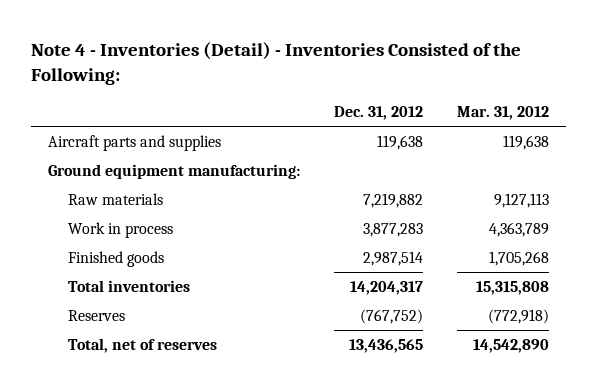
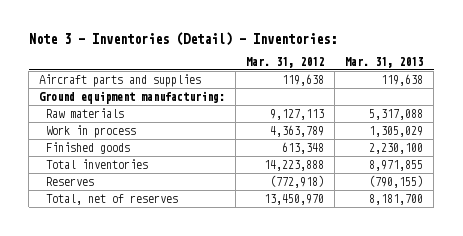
- Note 4 - Inventories (Detail) - Inventories Consisted of the Following:
+ Note 3 - Inventories (Detail) - Inventories:
- | Dec. 31, 2012 | Mar. 31, 2012
+ | Mar. 31, 2012 | Mar. 31, 2013
- Finished goods | 2,987,514 | 1,705,268
- Total inventories | 14,204,317 | 15,315,808
+ Finished goods | 613,348 | 2,230,100
+ Total inventories | 14,223,888 | 8,971,855
- Total, net of reserves | 13,436,565 | 14,542,890
+ Total, net of reserves | 13,450,970 | 8,181,700

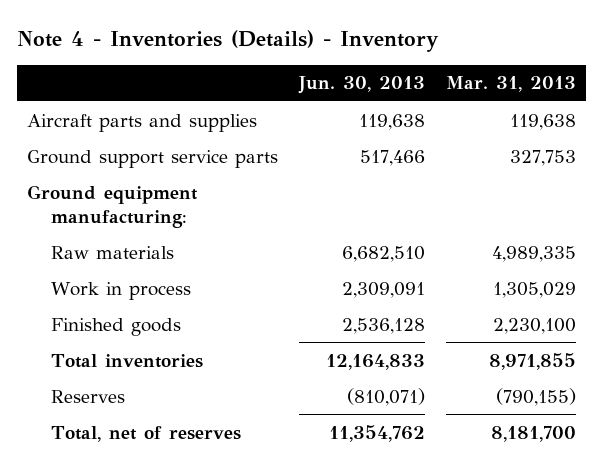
- Note 3 - Inventories (Detail) - Inventories:
+ Note 4 - Inventories (Details) - Inventory
- | Mar. 31, 2012 | Mar. 31, 2013
+ | Jun. 30, 2013 | Mar. 31, 2013
+ Ground support service parts | 517,466 | 327,753
- Raw materials | 9,127,113 | 5,317,088
+ Raw materials | 6,682,510 | 4,989,335

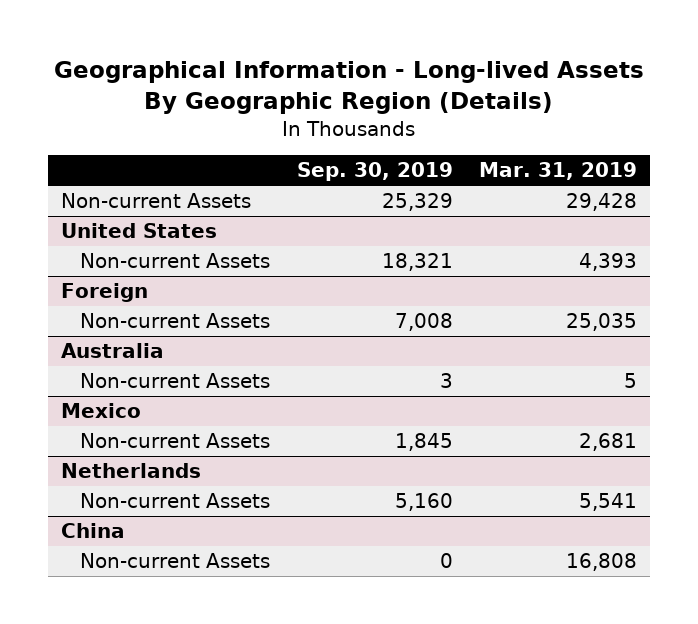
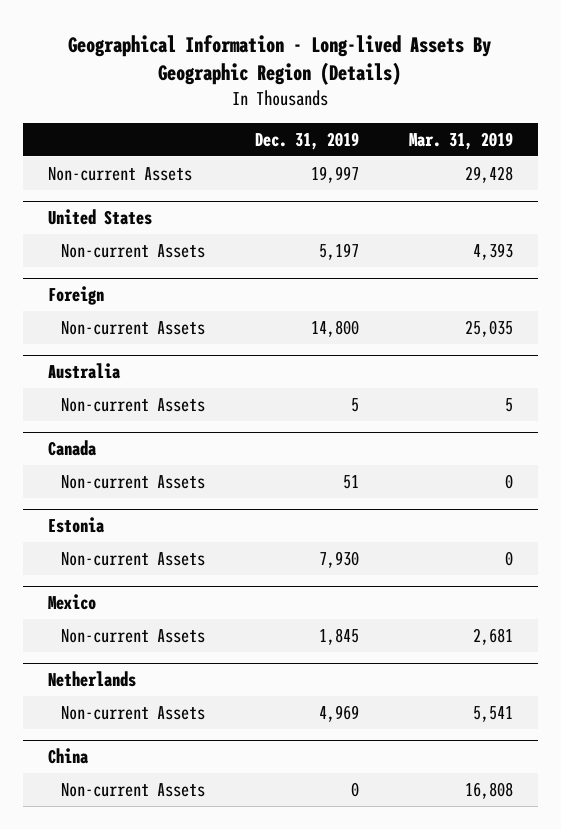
- | Sep. 30, 2019 | Mar. 31, 2019
+ | Dec. 31, 2019 | Mar. 31, 2019
+ Canada
+ Non-current Assets | 51 | 0
+ Estonia
+ Non-current Assets | 7,930 | 0

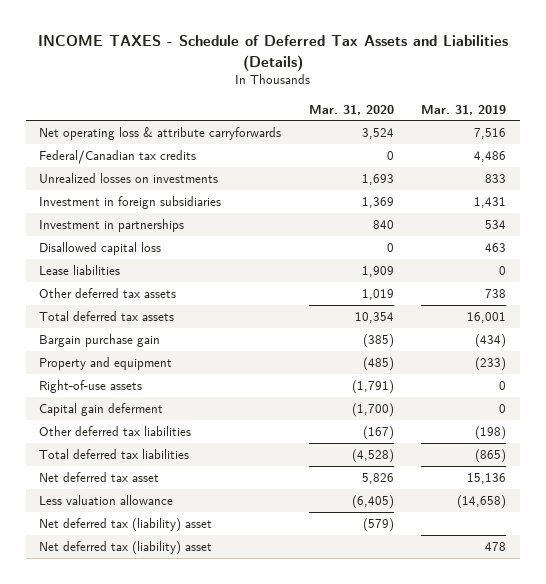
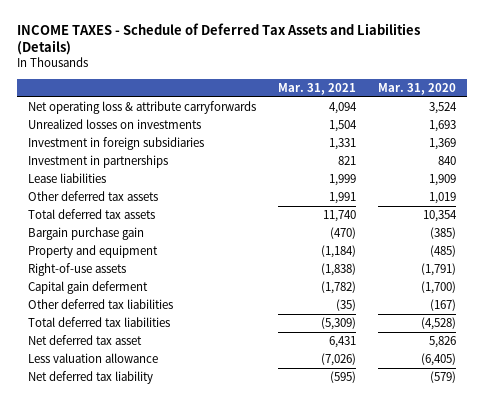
- | Mar. 31, 2020 | Mar. 31, 2019
+ | Mar. 31, 2021 | Mar. 31, 2020
- Federal/Canadian tax credits | 0 | 4,486
- Disallowed capital loss | 0 | 463
- Net deferred tax (liability) asset | (579) |
- Net deferred tax (liability) asset | | 478
+ Net deferred tax liability | (595) | (579)

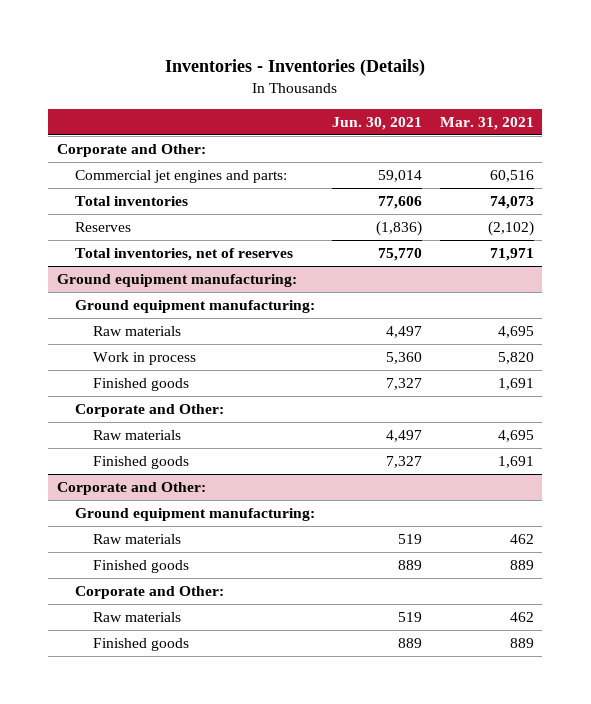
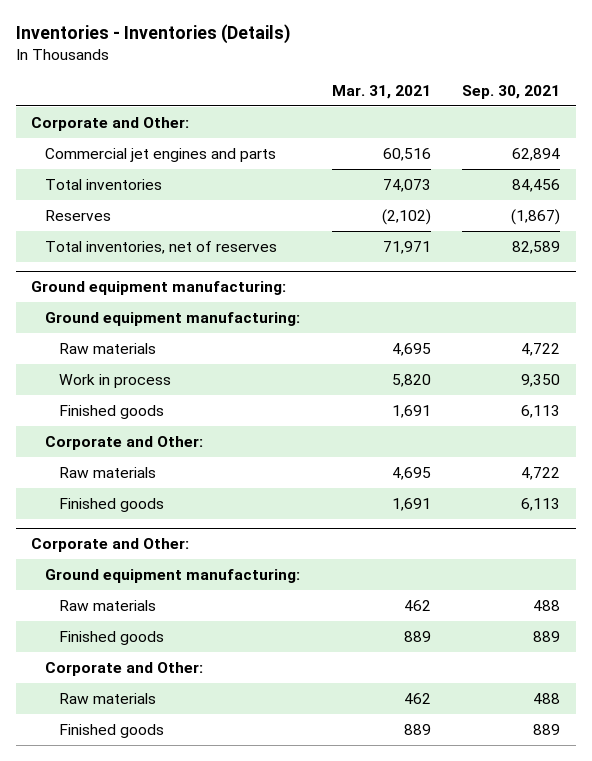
- | Jun. 30, 2021 | Mar. 31, 2021
+ | Mar. 31, 2021 | Sep. 30, 2021
- Commercial jet engines and parts: | 59,014 | 60,516
+ Commercial jet engines and parts | 60,516 | 62,894

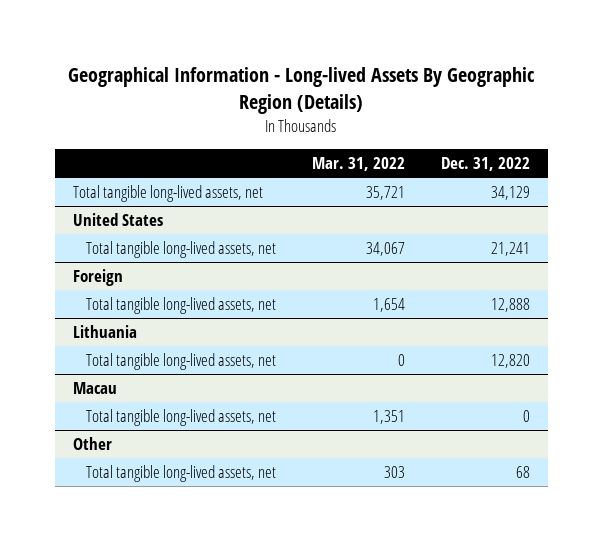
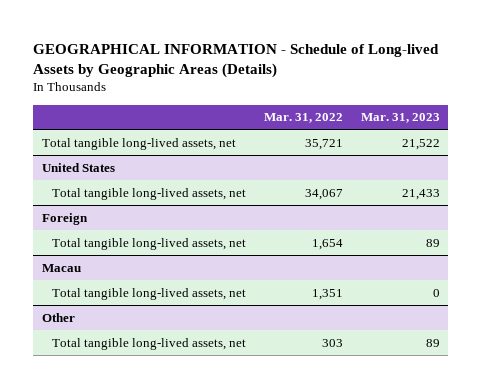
- Geographical Information - Long-lived Assets By Geographic Region (Details)
+ GEOGRAPHICAL INFORMATION - Schedule of Long-lived Assets by Geographic Areas (Details)
- | Mar. 31, 2022 | Dec. 31, 2022
+ | Mar. 31, 2022 | Mar. 31, 2023
- Lithuania
- Total tangible long-lived assets, net | 0 | 12,820

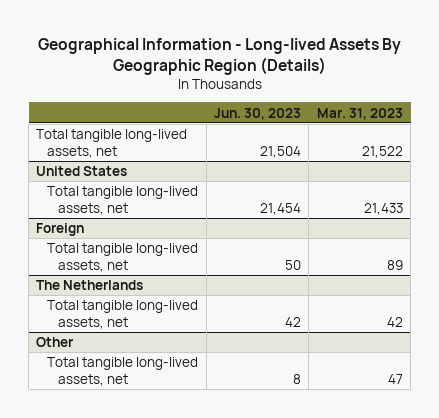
- GEOGRAPHICAL INFORMATION - Schedule of Long-lived Assets by Geographic Areas (Details)
+ Geographical Information - Long-lived Assets By Geographic Region (Details)
- | Mar. 31, 2022 | Mar. 31, 2023
+ | Jun. 30, 2023 | Mar. 31, 2023
- Macau
- Total tangible long-lived assets, net | 1,351 | 0
+ The Netherlands
+ Total tangible long-lived assets, net | 42 | 42
@ Other
- Total tangible long-lived assets, net | 303 | 89
+ Total tangible long-lived assets, net | 8 | 47

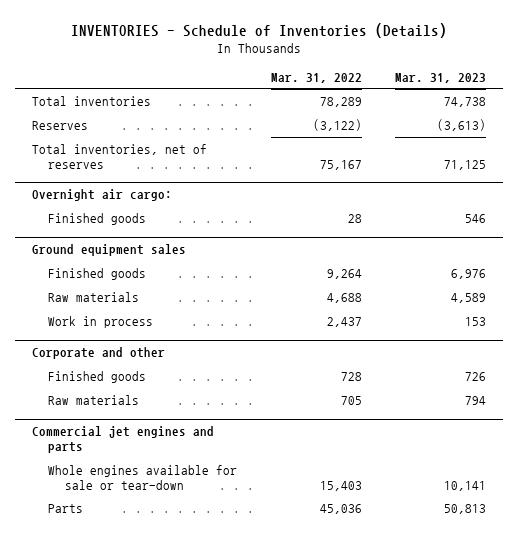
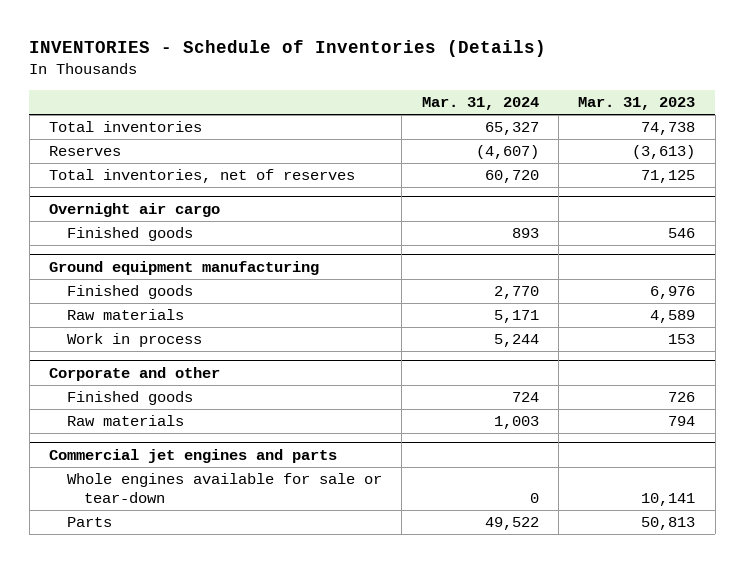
- | Mar. 31, 2022 | Mar. 31, 2023
+ | Mar. 31, 2024 | Mar. 31, 2023
- Overnight air cargo:
+ Overnight air cargo
- Ground equipment sales
+ Ground equipment manufacturing

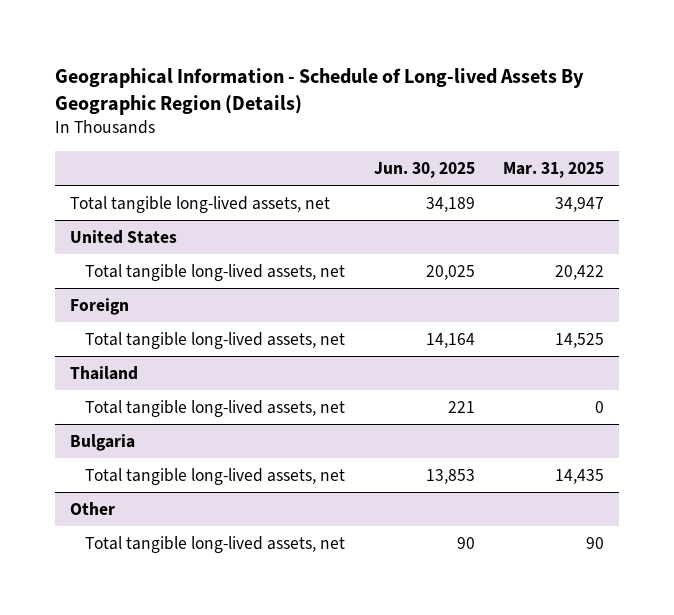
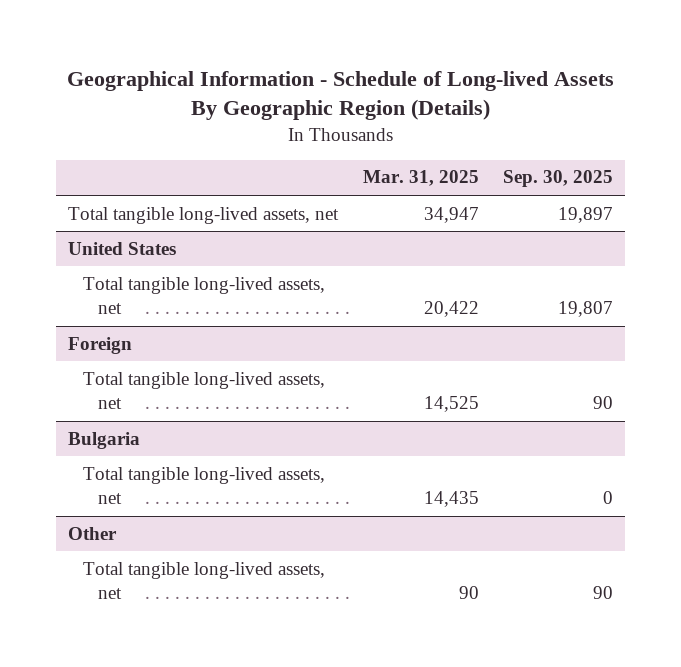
- | Jun. 30, 2025 | Mar. 31, 2025
+ | Mar. 31, 2025 | Sep. 30, 2025
- Thailand
- Total tangible long-lived assets, net | 221 | 0

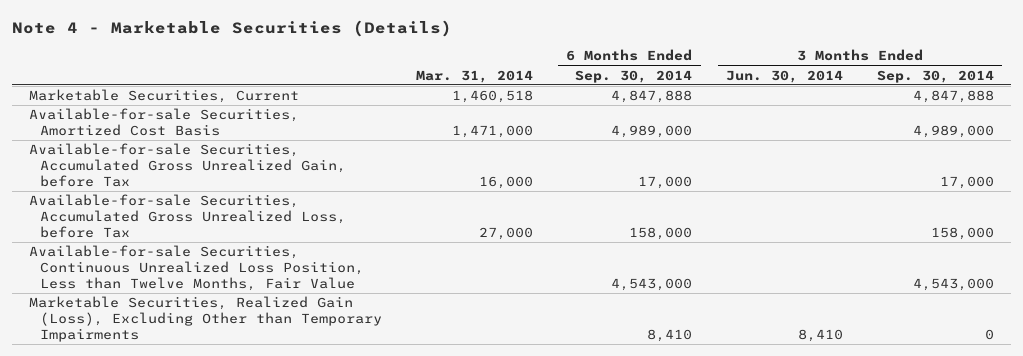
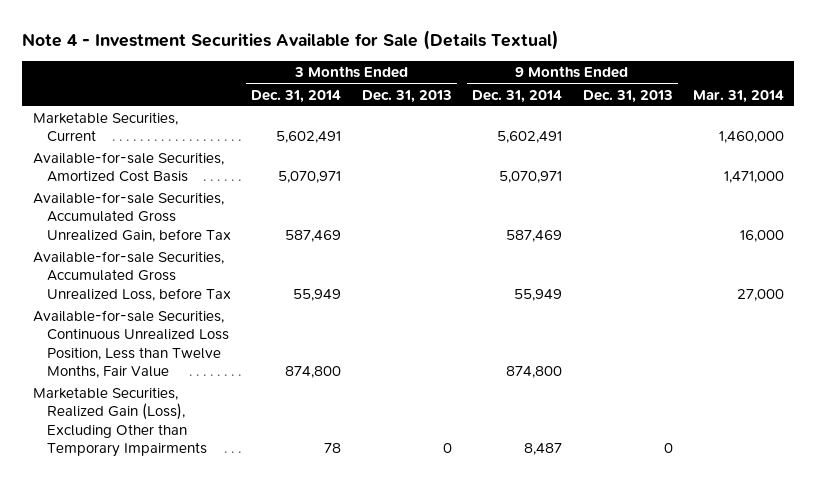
- Note 4 - Marketable Securities (Details)
+ Note 4 - Investment Securities Available for Sale (Details Textual)
- | Mar. 31, 2014 | 6 Months Ended Sep. 30, 2014 | 3 Months Ended Jun. 30, 2014 | 3 Months Ended Sep. 30, 2014
+ | 3 Months Ended Dec. 31, 2014 | 3 Months Ended Dec. 31, 2013 | 9 Months Ended Dec. 31, 2014 | 9 Months Ended Dec. 31, 2013 | Mar. 31, 2014
- Marketable Securities, Current | 1,460,518 | 4,847,888 | | 4,847,888
+ Marketable Securities, Current | 5,602,491 | | 5,602,491 | | 1,460,000

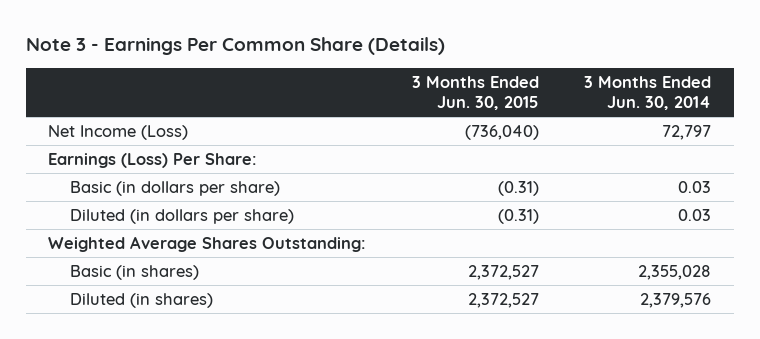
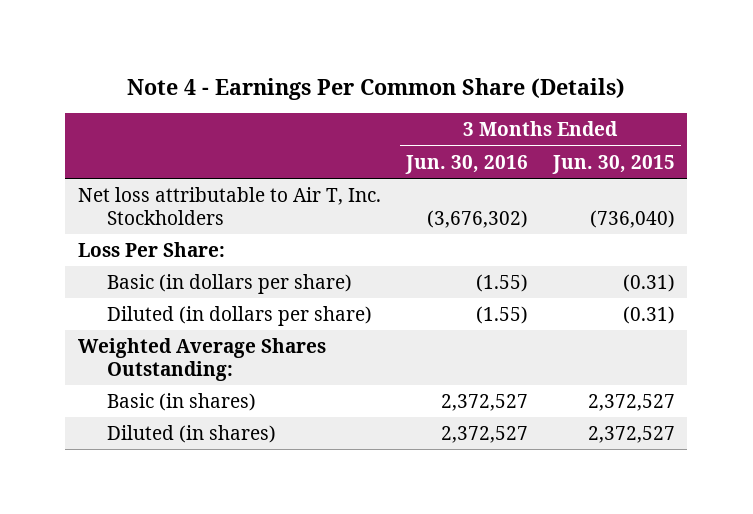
- Note 3 - Earnings Per Common Share (Details)
+ Note 4 - Earnings Per Common Share (Details)
- | 3 Months Ended Jun. 30, 2015 | 3 Months Ended Jun. 30, 2014
+ | 3 Months Ended Jun. 30, 2016 | 3 Months Ended Jun. 30, 2015
- Net Income (Loss) | (736,040) | 72,797
- Earnings (Loss) Per Share:
+ Net loss attributable to Air T, Inc. Stockholders | (3,676,302) | (736,040)
+ Loss Per Share:

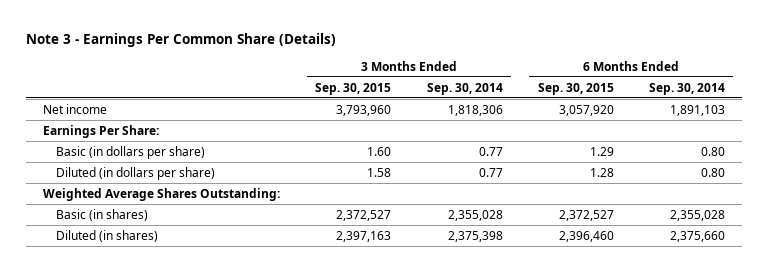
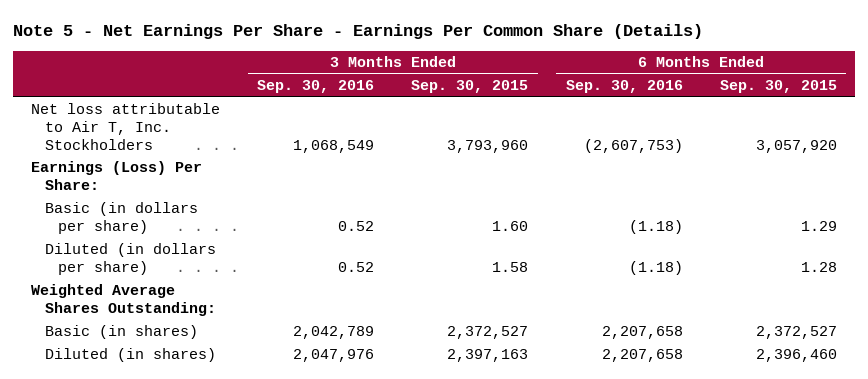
- Note 3 - Earnings Per Common Share (Details)
+ Note 5 - Net Earnings Per Share - Earnings Per Common Share (Details)
- | 3 Months Ended Sep. 30, 2015 | 3 Months Ended Sep. 30, 2014 | 6 Months Ended Sep. 30, 2015 | 6 Months Ended Sep. 30, 2014
+ | 3 Months Ended Sep. 30, 2016 | 3 Months Ended Sep. 30, 2015 | 6 Months Ended Sep. 30, 2016 | 6 Months Ended Sep. 30, 2015
- Net income | 3,793,960 | 1,818,306 | 3,057,920 | 1,891,103
- Earnings Per Share:
+ Net loss attributable to Air T, Inc. Stockholders | 1,068,549 | 3,793,960 | (2,607,753) | 3,057,920
+ Earnings (Loss) Per Share:

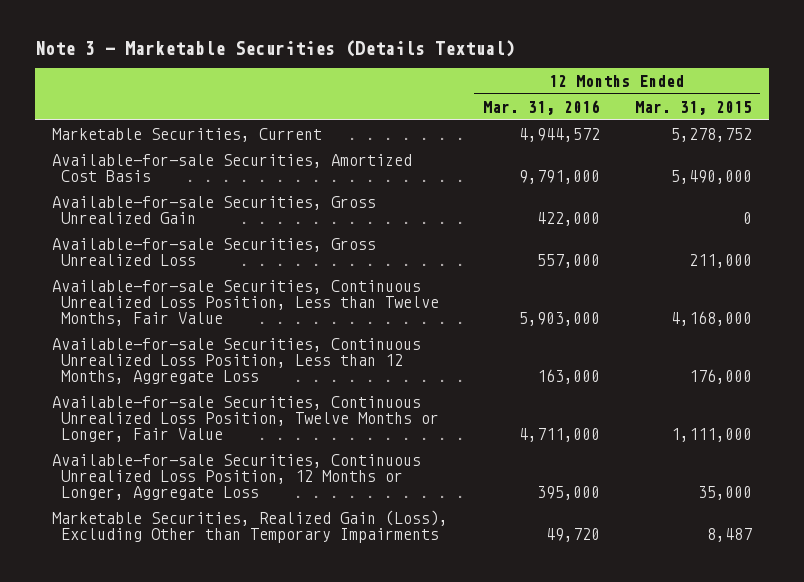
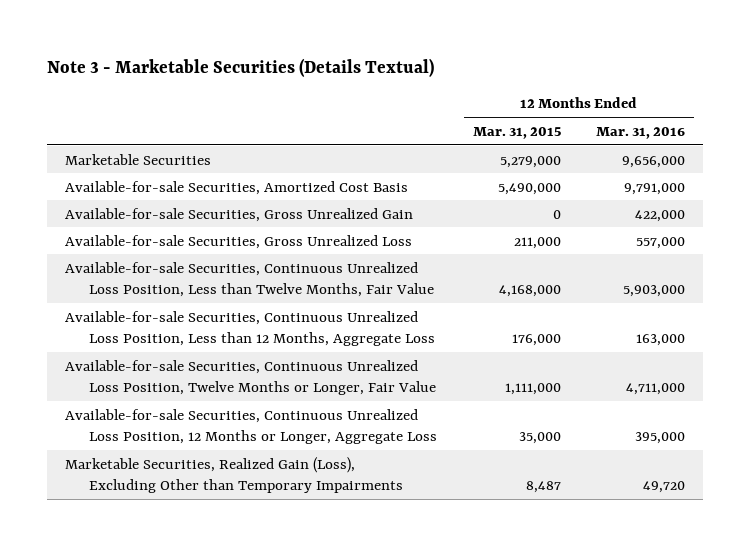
- | 12 Months Ended Mar. 31, 2016 | 12 Months Ended Mar. 31, 2015
+ | 12 Months Ended Mar. 31, 2015 | 12 Months Ended Mar. 31, 2016
- Marketable Securities, Current | 4,944,572 | 5,278,752
+ Marketable Securities | 5,279,000 | 9,656,000

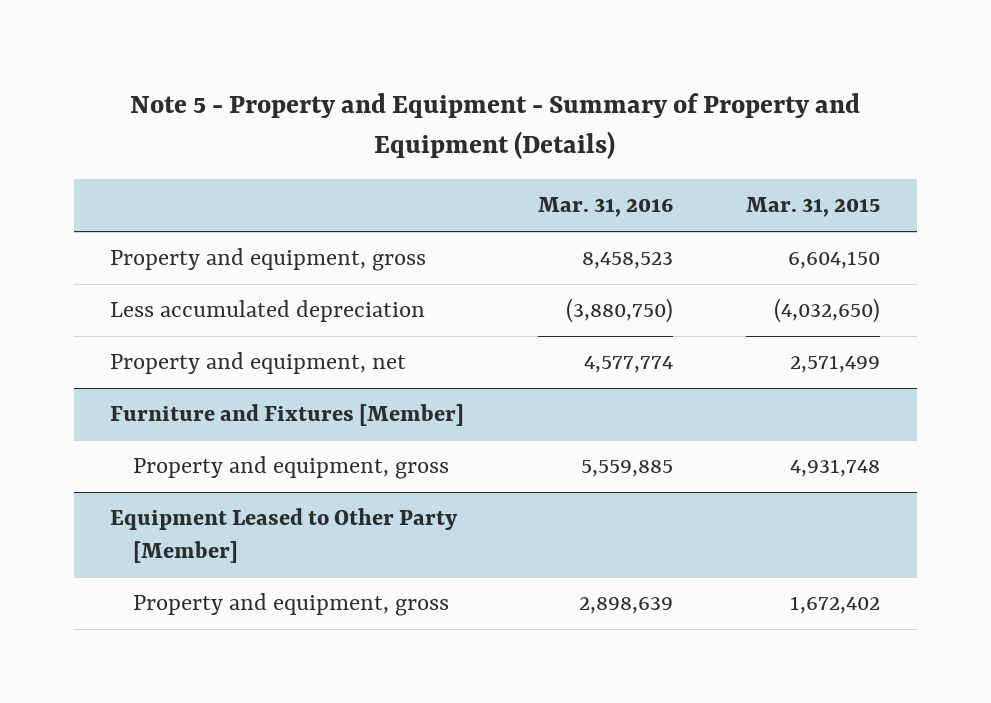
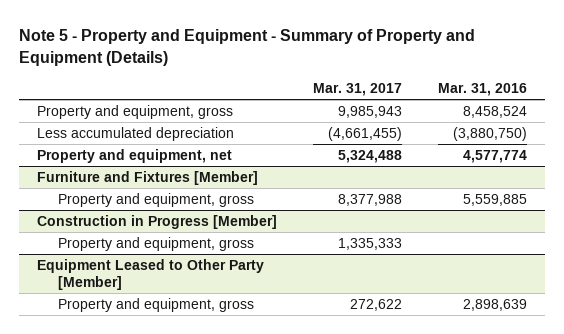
- | Mar. 31, 2016 | Mar. 31, 2015
+ | Mar. 31, 2017 | Mar. 31, 2016
- Property and equipment, gross | 8,458,523 | 6,604,150
+ Property and equipment, gross | 9,985,943 | 8,458,524
+ Construction in Progress [Member]
+ Property and equipment, gross | 1,335,333 |

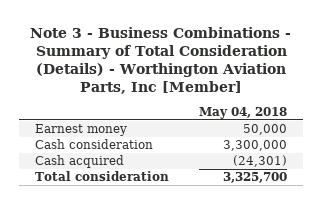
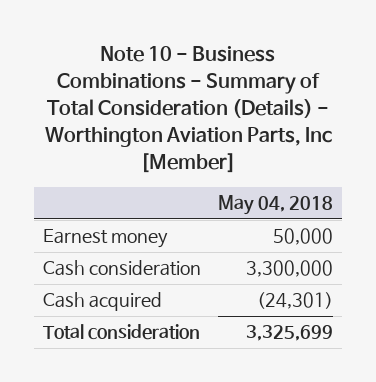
- Note 3 - Business Combinations - Summary of Total Consideration (Details) - Worthington Aviation Parts, Inc [Member]
+ Note 10 - Business Combinations - Summary of Total Consideration (Details) - Worthington Aviation Parts, Inc [Member]
- Total consideration | 3,325,700
+ Total consideration | 3,325,699

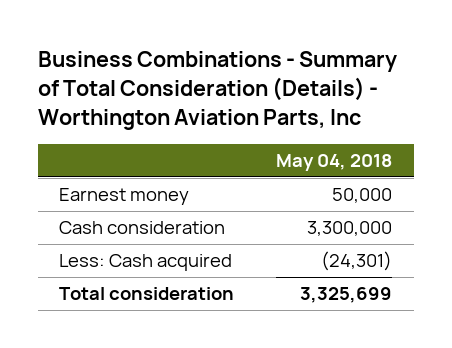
- Note 10 - Business Combinations - Summary of Total Consideration (Details) - Worthington Aviation Parts, Inc [Member]
+ Business Combinations - Summary of Total Consideration (Details) - Worthington Aviation Parts, Inc
- Cash acquired | (24,301)
+ Less: Cash acquired | (24,301)

